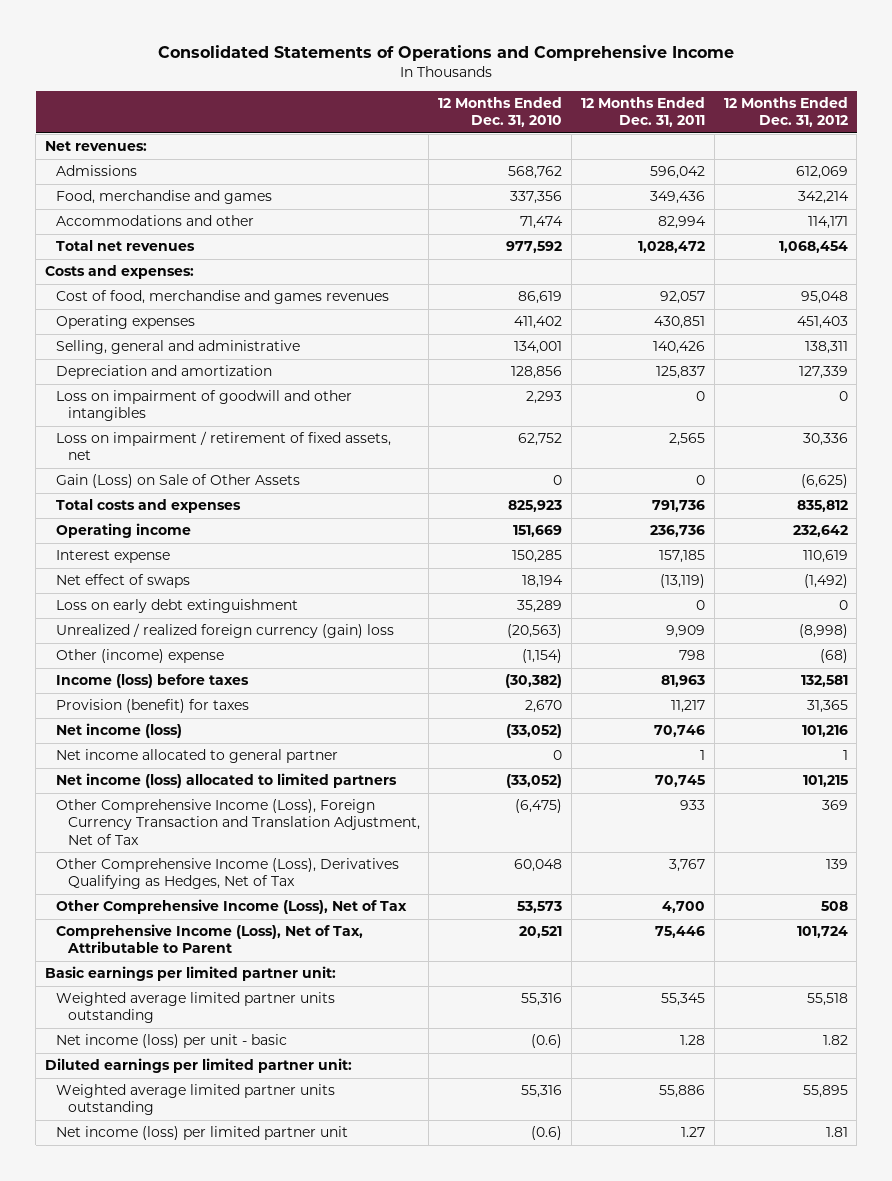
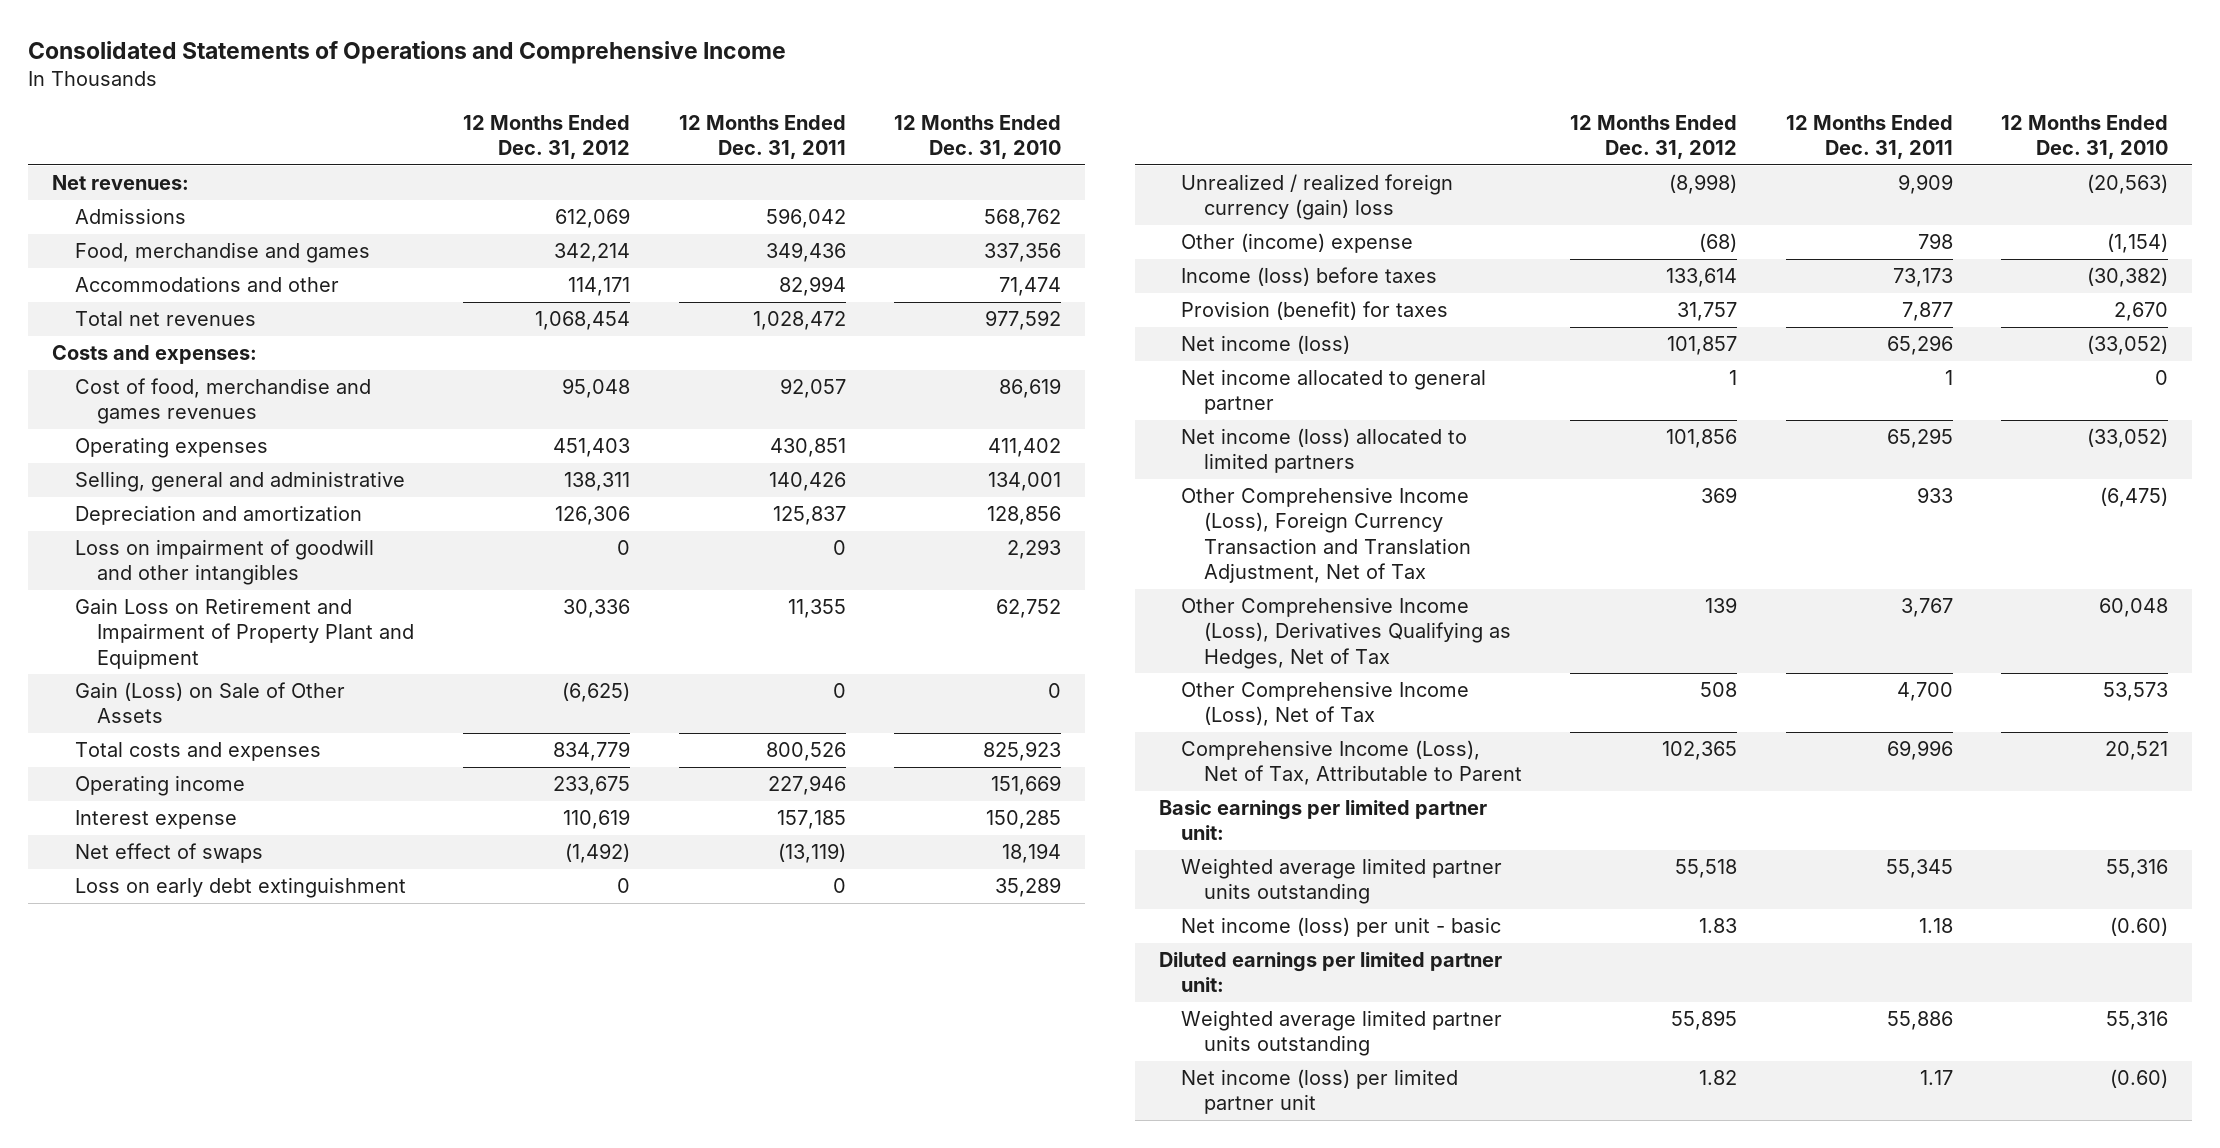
- | 12 Months Ended Dec. 31, 2010 | 12 Months Ended Dec. 31, 2011 | 12 Months Ended Dec. 31, 2012
+ | 12 Months Ended Dec. 31, 2012 | 12 Months Ended Dec. 31, 2011 | 12 Months Ended Dec. 31, 2010
- Depreciation and amortization | 128,856 | 125,837 | 127,339
+ Depreciation and amortization | 126,306 | 125,837 | 128,856
- Loss on impairment / retirement of fixed assets, net | 62,752 | 2,565 | 30,336
+ Gain Loss on Retirement and Impairment of Property Plant and Equipment | 30,336 | 11,355 | 62,752
- Total costs and expenses | 825,923 | 791,736 | 835,812
- Operating income | 151,669 | 236,736 | 232,642
+ Total costs and expenses | 834,779 | 800,526 | 825,923
+ Operating income | 233,675 | 227,946 | 151,669
- Income (loss) before taxes | (30,382) | 81,963 | 132,581
- Provision (benefit) for taxes | 2,670 | 11,217 | 31,365
- Net income (loss) | (33,052) | 70,746 | 101,216
+ Income (loss) before taxes | 133,614 | 73,173 | (30,382)
+ Provision (benefit) for taxes | 31,757 | 7,877 | 2,670
+ Net income (loss) | 101,857 | 65,296 | (33,052)
- Net income (loss) allocated to limited partners | (33,052) | 70,745 | 101,215
+ Net income (loss) allocated to limited partners | 101,856 | 65,295 | (33,052)
- Comprehensive Income (Loss), Net of Tax, Attributable to Parent | 20,521 | 75,446 | 101,724
+ Comprehensive Income (Loss), Net of Tax, Attributable to Parent | 102,365 | 69,996 | 20,521
- Net income (loss) per unit - basic | (0.6) | 1.28 | 1.82
+ Net income (loss) per unit - basic | 1.83 | 1.18 | (0.60)
- Net income (loss) per limited partner unit | (0.6) | 1.27 | 1.81
+ Net income (loss) per limited partner unit | 1.82 | 1.17 | (0.60)

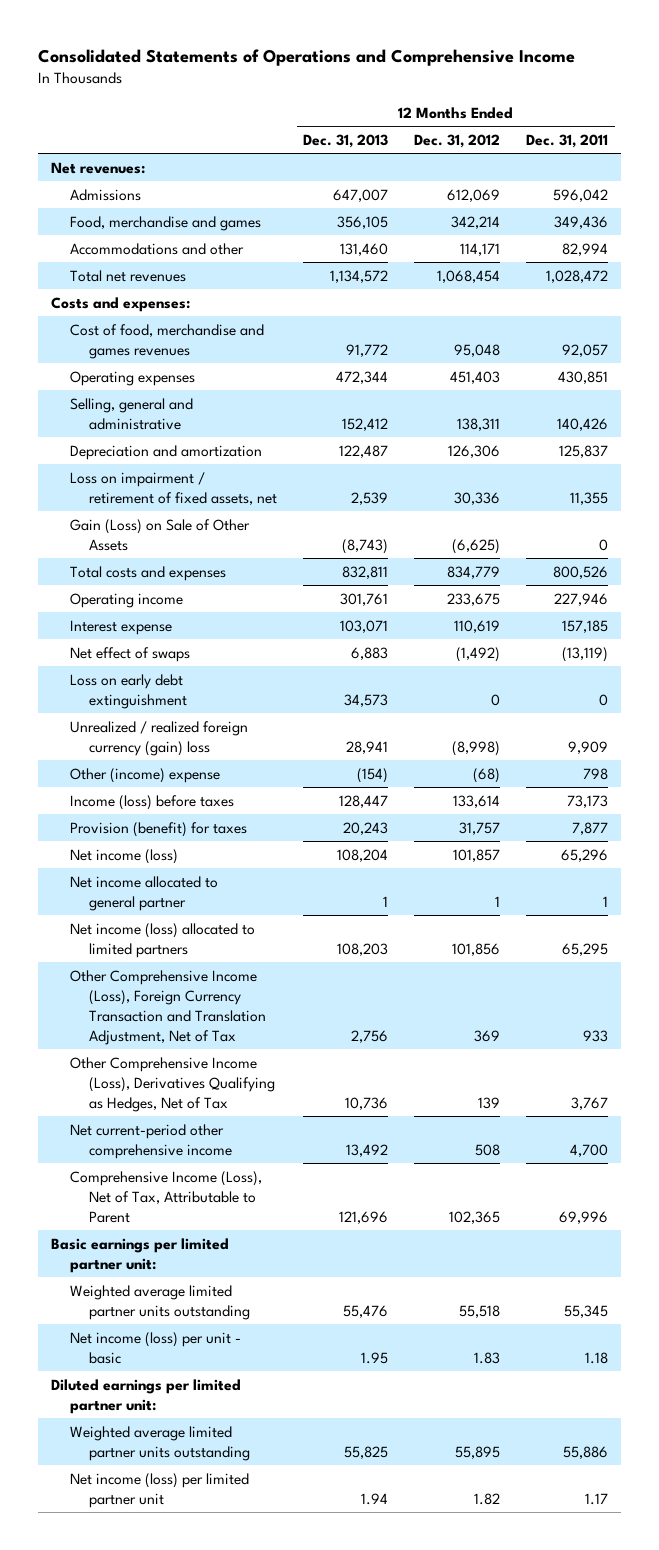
- | 12 Months Ended Dec. 31, 2012 | 12 Months Ended Dec. 31, 2011 | 12 Months Ended Dec. 31, 2010
+ | 12 Months Ended Dec. 31, 2013 | 12 Months Ended Dec. 31, 2012 | 12 Months Ended Dec. 31, 2011
- Loss on impairment of goodwill and other intangibles | 0 | 0 | 2,293
- Gain Loss on Retirement and Impairment of Property Plant and Equipment | 30,336 | 11,355 | 62,752
+ Loss on impairment / retirement of fixed assets, net | 2,539 | 30,336 | 11,355
- Other Comprehensive Income (Loss), Net of Tax | 508 | 4,700 | 53,573
+ Net current-period other comprehensive income | 13,492 | 508 | 4,700

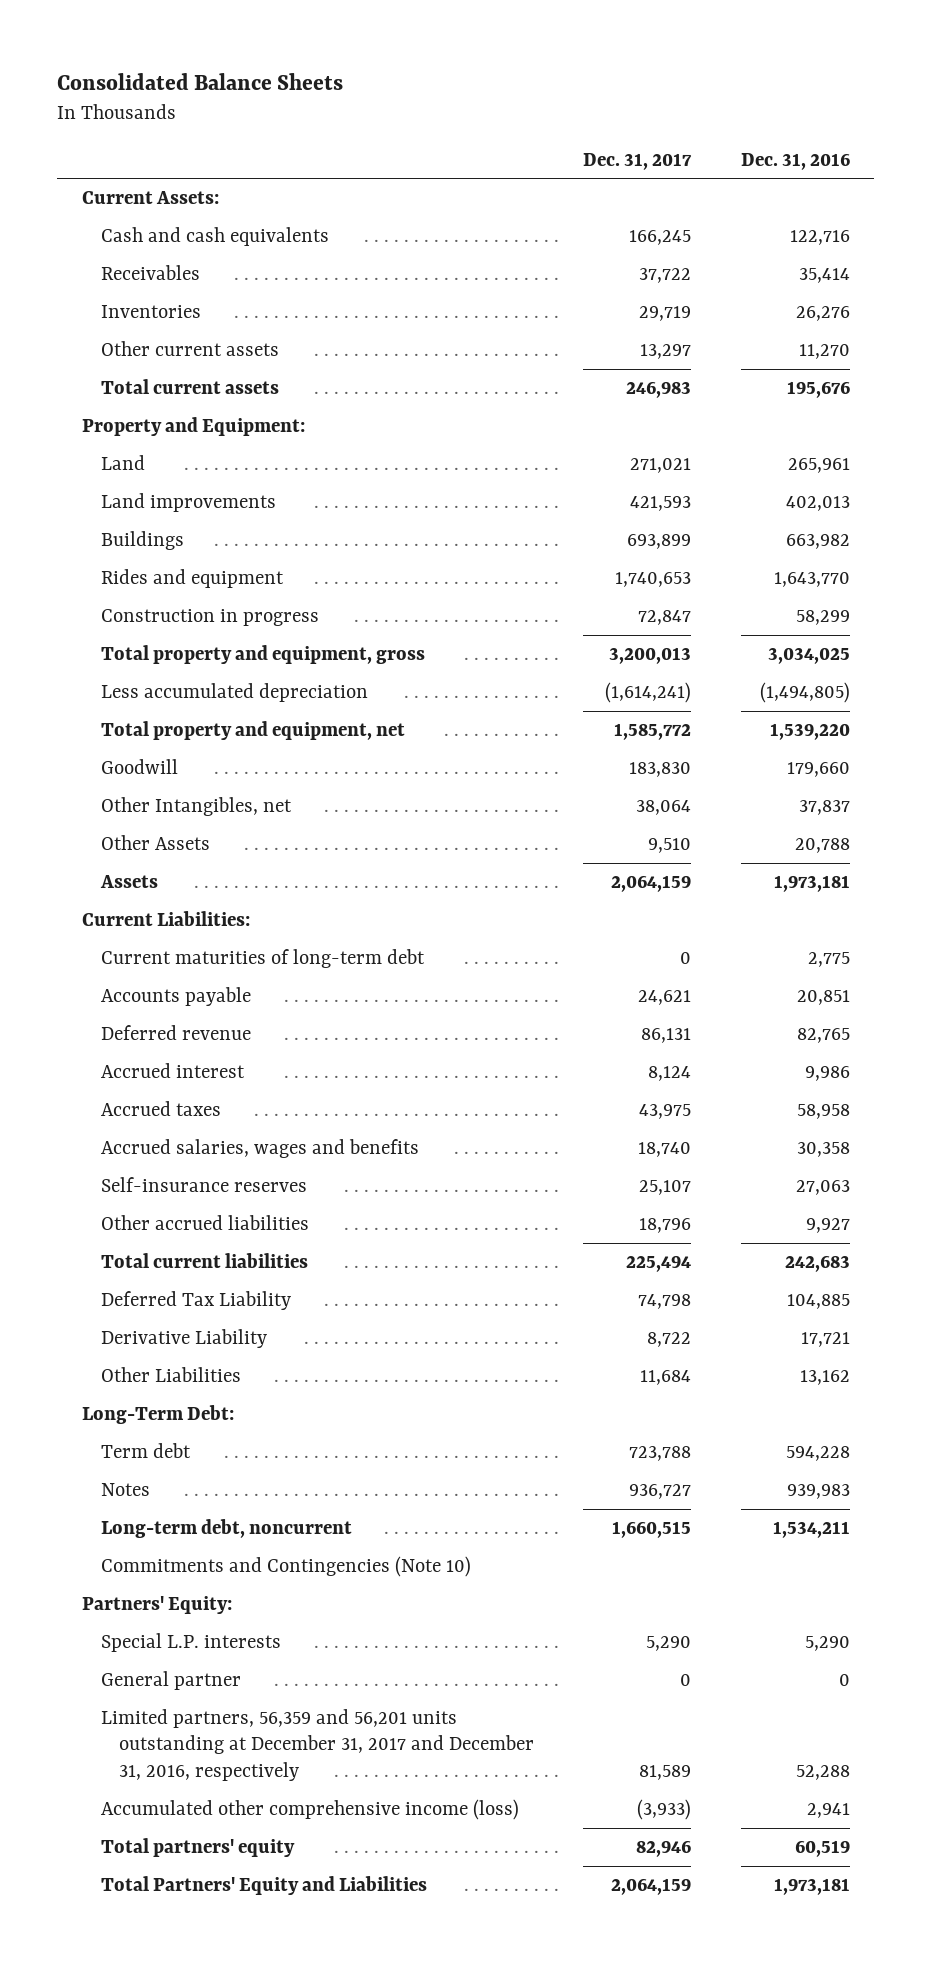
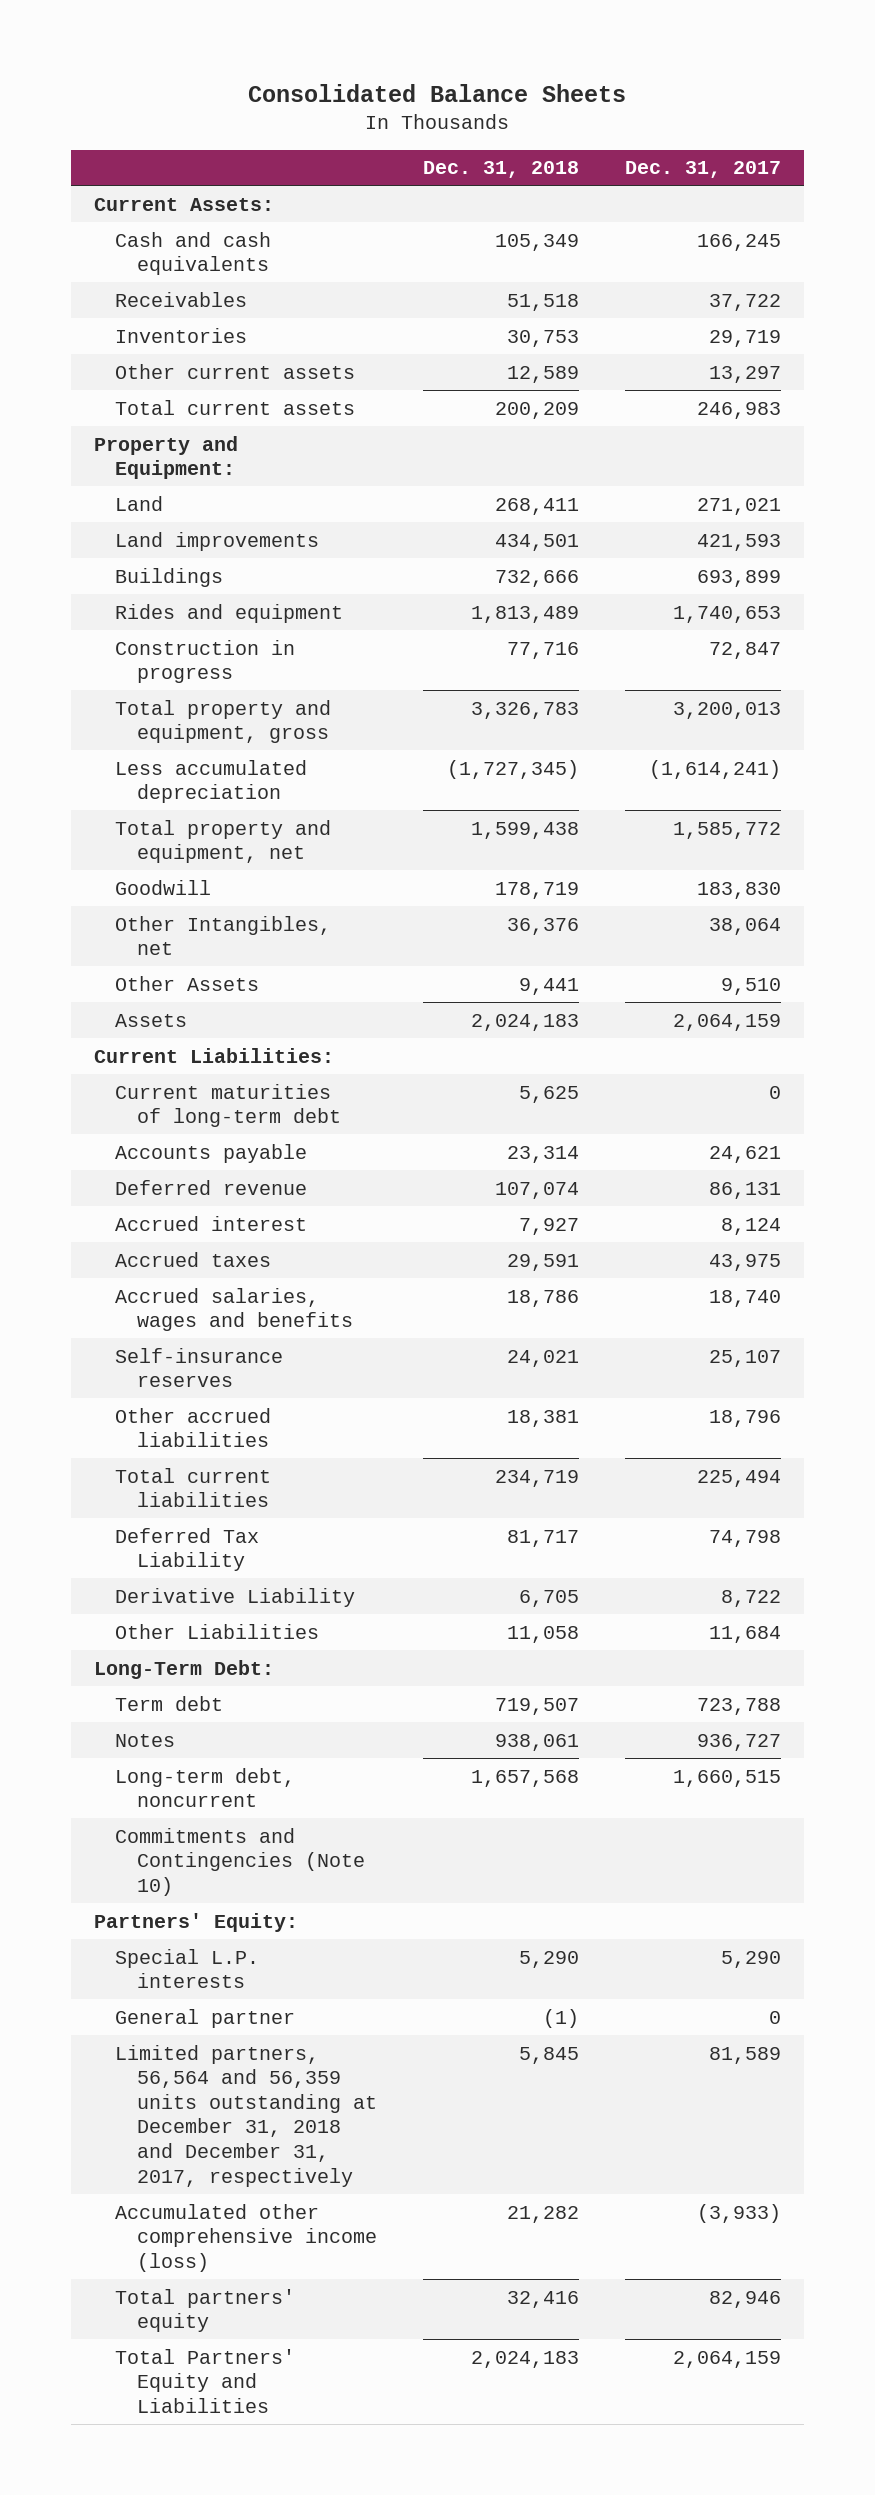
- | Dec. 31, 2017 | Dec. 31, 2016
+ | Dec. 31, 2018 | Dec. 31, 2017
- Limited partners, 56,359 and 56,201 units outstanding at December 31, 2017 and December 31, 2016, respectively | 81,589 | 52,288
+ Limited partners, 56,564 and 56,359 units outstanding at December 31, 2018 and December 31, 2017, respectively | 5,845 | 81,589

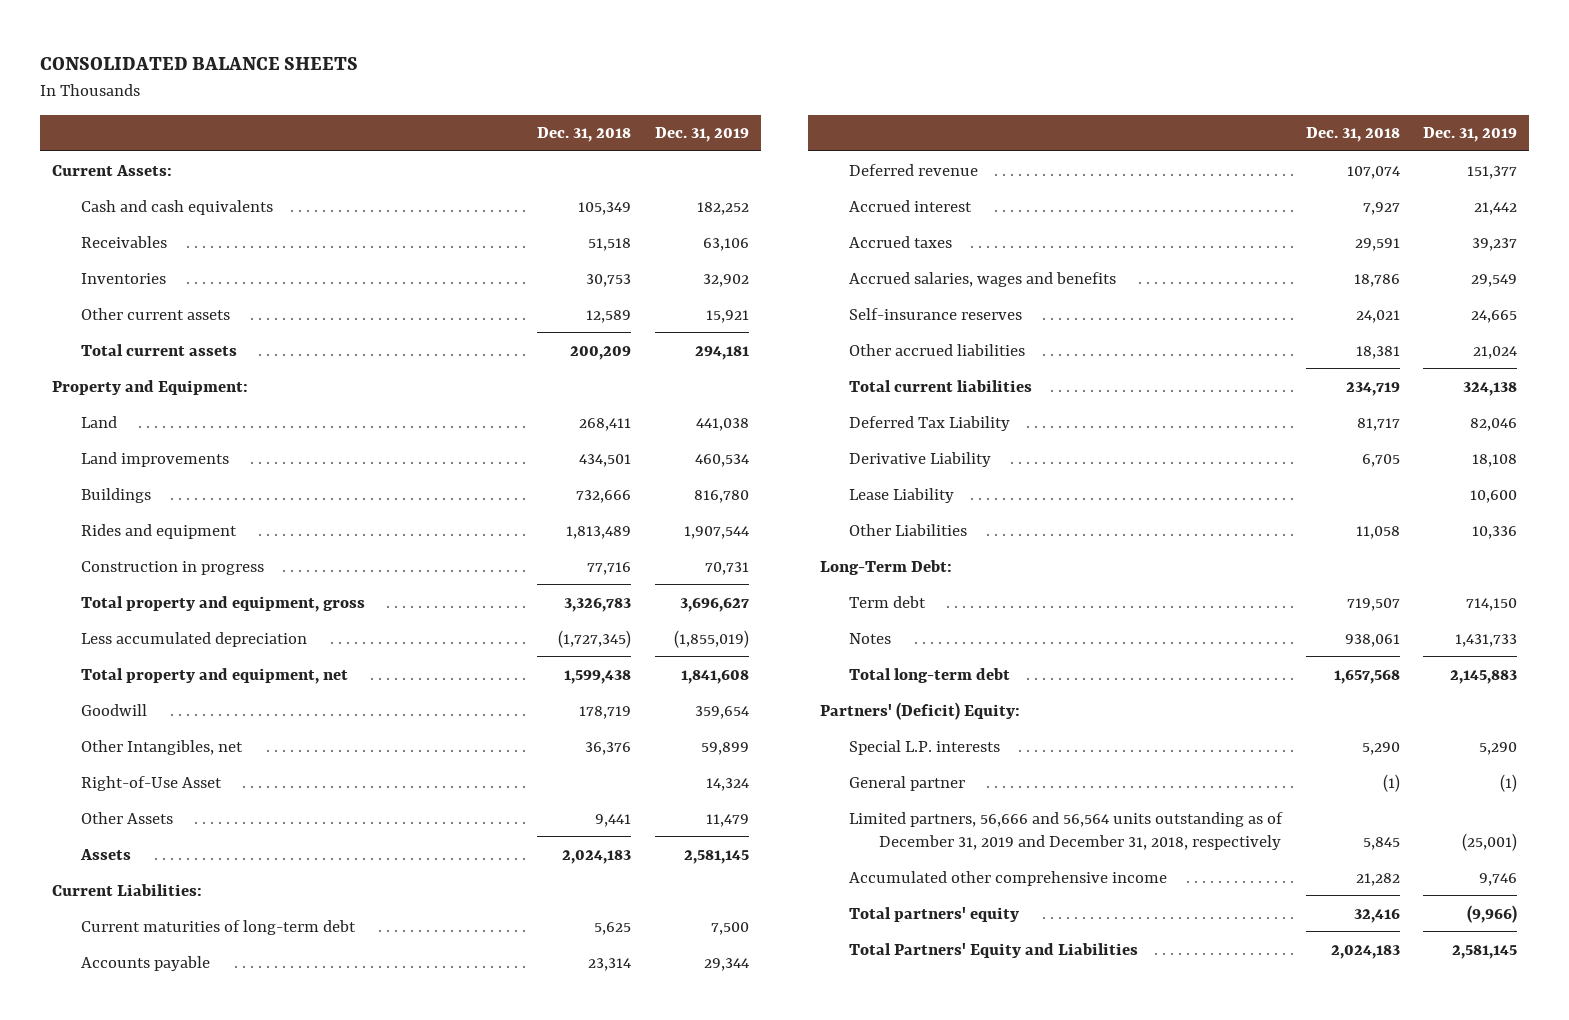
- Consolidated Balance Sheets
+ CONSOLIDATED BALANCE SHEETS
- | Dec. 31, 2018 | Dec. 31, 2017
+ | Dec. 31, 2018 | Dec. 31, 2019
+ Right-of-Use Asset | | 14,324
+ Lease Liability | | 10,600
- Long-term debt, noncurrent | 1,657,568 | 1,660,515
- Commitments and Contingencies (Note 10)
- Partners' Equity:
+ Total long-term debt | 1,657,568 | 2,145,883
+ Partners' (Deficit) Equity:
- Limited partners, 56,564 and 56,359 units outstanding at December 31, 2018 and December 31, 2017, respectively | 5,845 | 81,589
- Accumulated other comprehensive income (loss) | 21,282 | (3,933)
+ Limited partners, 56,666 and 56,564 units outstanding as of December 31, 2019 and December 31, 2018, respectively | 5,845 | (25,001)
+ Accumulated other comprehensive income | 21,282 | 9,746

